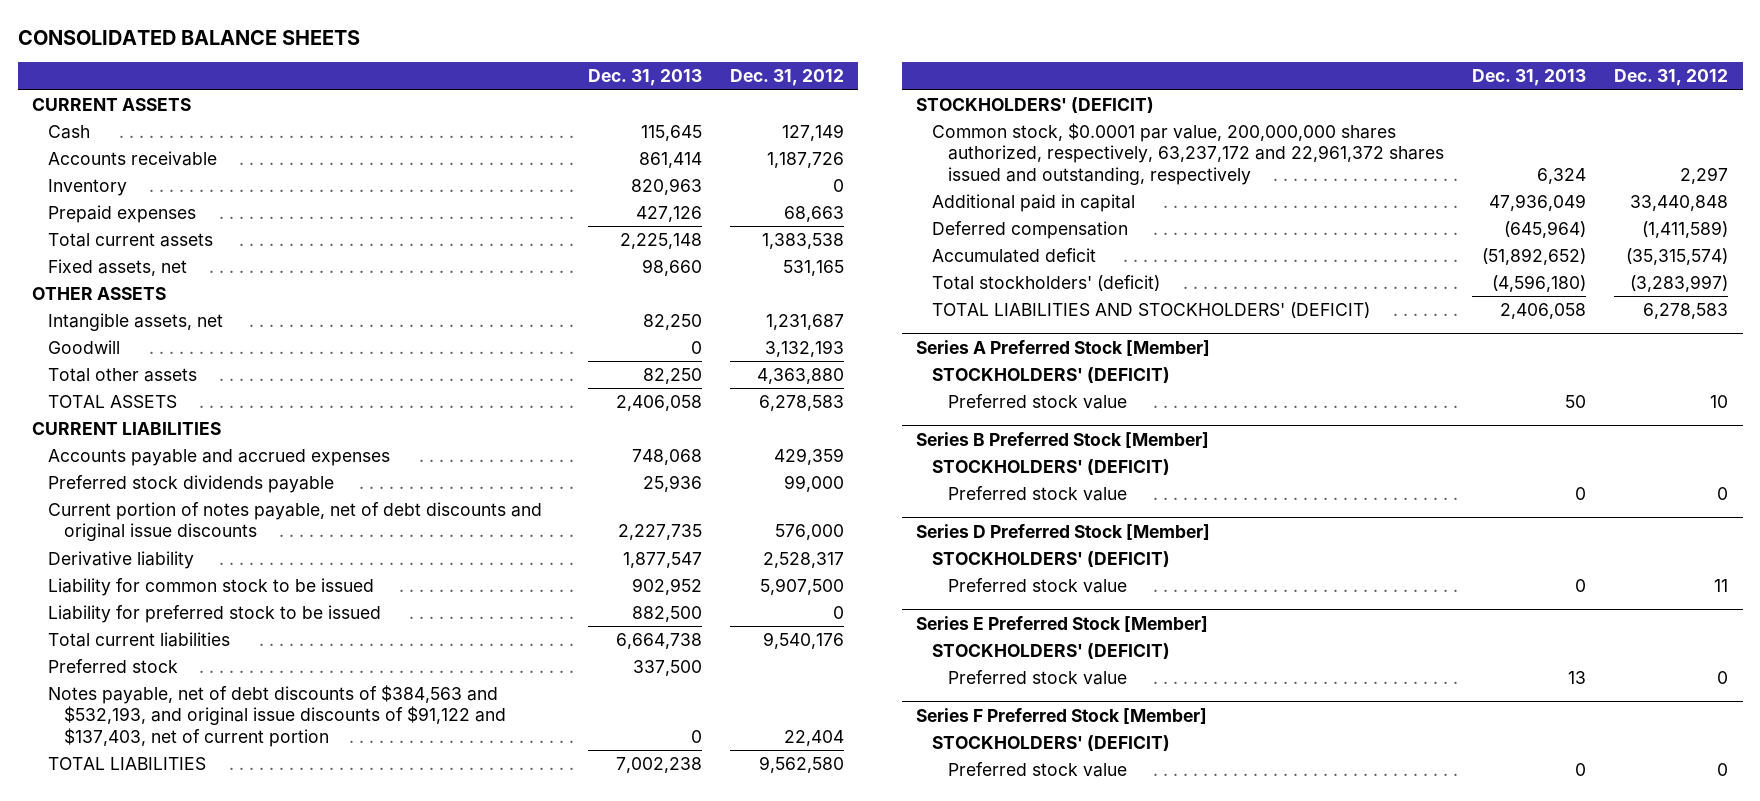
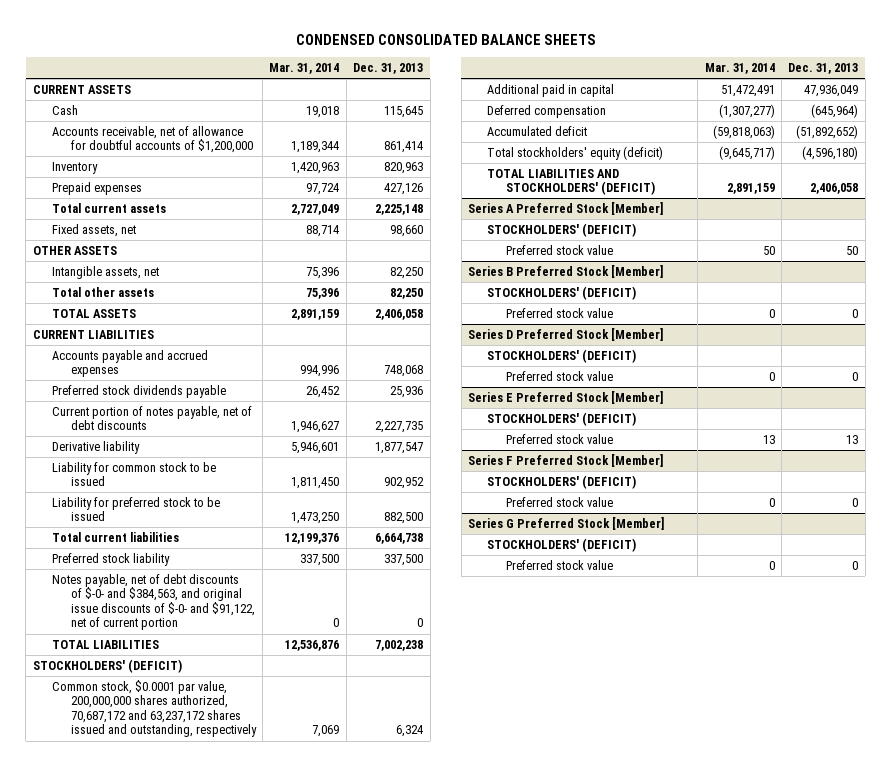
- CONSOLIDATED BALANCE SHEETS
+ CONDENSED CONSOLIDATED BALANCE SHEETS
- | Dec. 31, 2013 | Dec. 31, 2012
+ | Mar. 31, 2014 | Dec. 31, 2013
- Accounts receivable | 861,414 | 1,187,726
+ Accounts receivable, net of allowance for doubtful accounts of $1,200,000 | 1,189,344 | 861,414
- Goodwill | 0 | 3,132,193
- Current portion of notes payable, net of debt discounts and original issue discounts | 2,227,735 | 576,000
+ Current portion of notes payable, net of debt discounts | 1,946,627 | 2,227,735
- Preferred stock | 337,500 |
- Notes payable, net of debt discounts of $384,563 and $532,193, and original issue discounts of $91,122 and $137,403, net of current portion | 0 | 22,404
+ Preferred stock liability | 337,500 | 337,500
+ Notes payable, net of debt discounts of $-0- and $384,563, and original issue discounts of $-0- and $91,122, net of current portion | 0 | 0
- Common stock, $0.0001 par value, 200,000,000 shares authorized, respectively, 63,237,172 and 22,961,372 shares issued and outstanding, respectively | 6,324 | 2,297
+ Common stock, $0.0001 par value, 200,000,000 shares authorized, 70,687,172 and 63,237,172 shares issued and outstanding, respectively | 7,069 | 6,324
- Total stockholders' (deficit) | (4,596,180) | (3,283,997)
+ Total stockholders' equity (deficit) | (9,645,717) | (4,596,180)
+ Series G Preferred Stock [Member]
+ STOCKHOLDERS' (DEFICIT)
+ Preferred stock value | 0 | 0

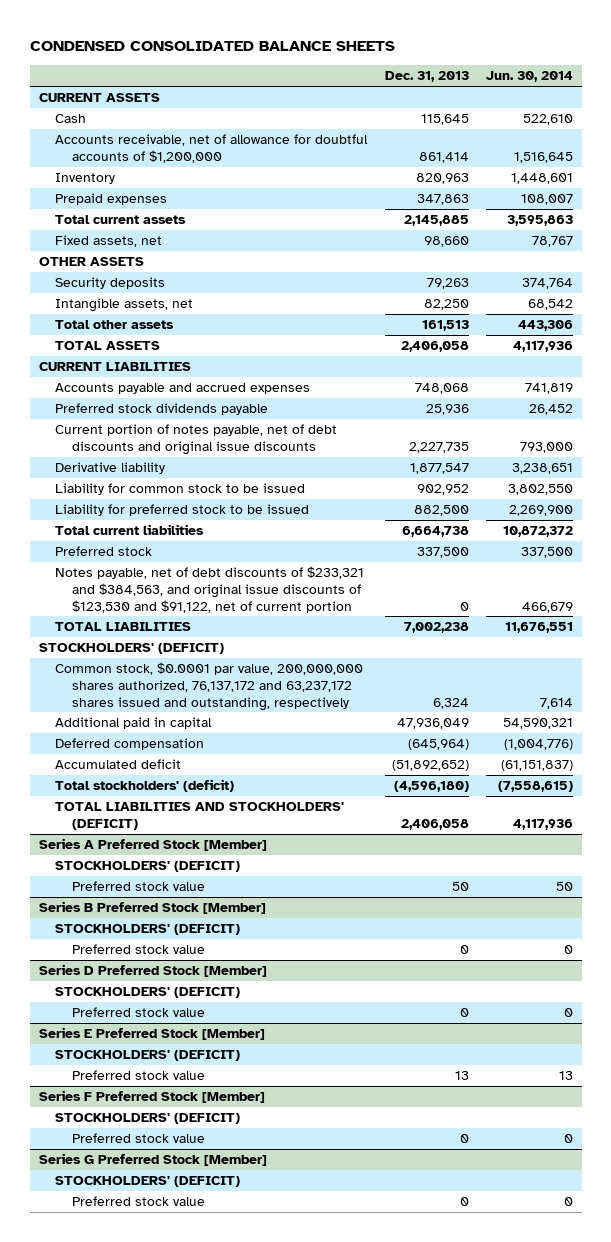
- | Mar. 31, 2014 | Dec. 31, 2013
+ | Dec. 31, 2013 | Jun. 30, 2014
- Prepaid expenses | 97,724 | 427,126
- Total current assets | 2,727,049 | 2,225,148
+ Prepaid expenses | 347,863 | 108,007
+ Total current assets | 2,145,885 | 3,595,863
+ Security deposits | 79,263 | 374,764
- Total other assets | 75,396 | 82,250
+ Total other assets | 161,513 | 443,306
- Current portion of notes payable, net of debt discounts | 1,946,627 | 2,227,735
+ Current portion of notes payable, net of debt discounts and original issue discounts | 2,227,735 | 793,000
- Preferred stock liability | 337,500 | 337,500
- Notes payable, net of debt discounts of $-0- and $384,563, and original issue discounts of $-0- and $91,122, net of current portion | 0 | 0
+ Preferred stock | 337,500 | 337,500
+ Notes payable, net of debt discounts of $233,321 and $384,563, and original issue discounts of $123,530 and $91,122, net of current portion | 0 | 466,679
- Common stock, $0.0001 par value, 200,000,000 shares authorized, 70,687,172 and 63,237,172 shares issued and outstanding, respectively | 7,069 | 6,324
+ Common stock, $0.0001 par value, 200,000,000 shares authorized, 76,137,172 and 63,237,172 shares issued and outstanding, respectively | 6,324 | 7,614
- Total stockholders' equity (deficit) | (9,645,717) | (4,596,180)
+ Total stockholders' (deficit) | (4,596,180) | (7,558,615)

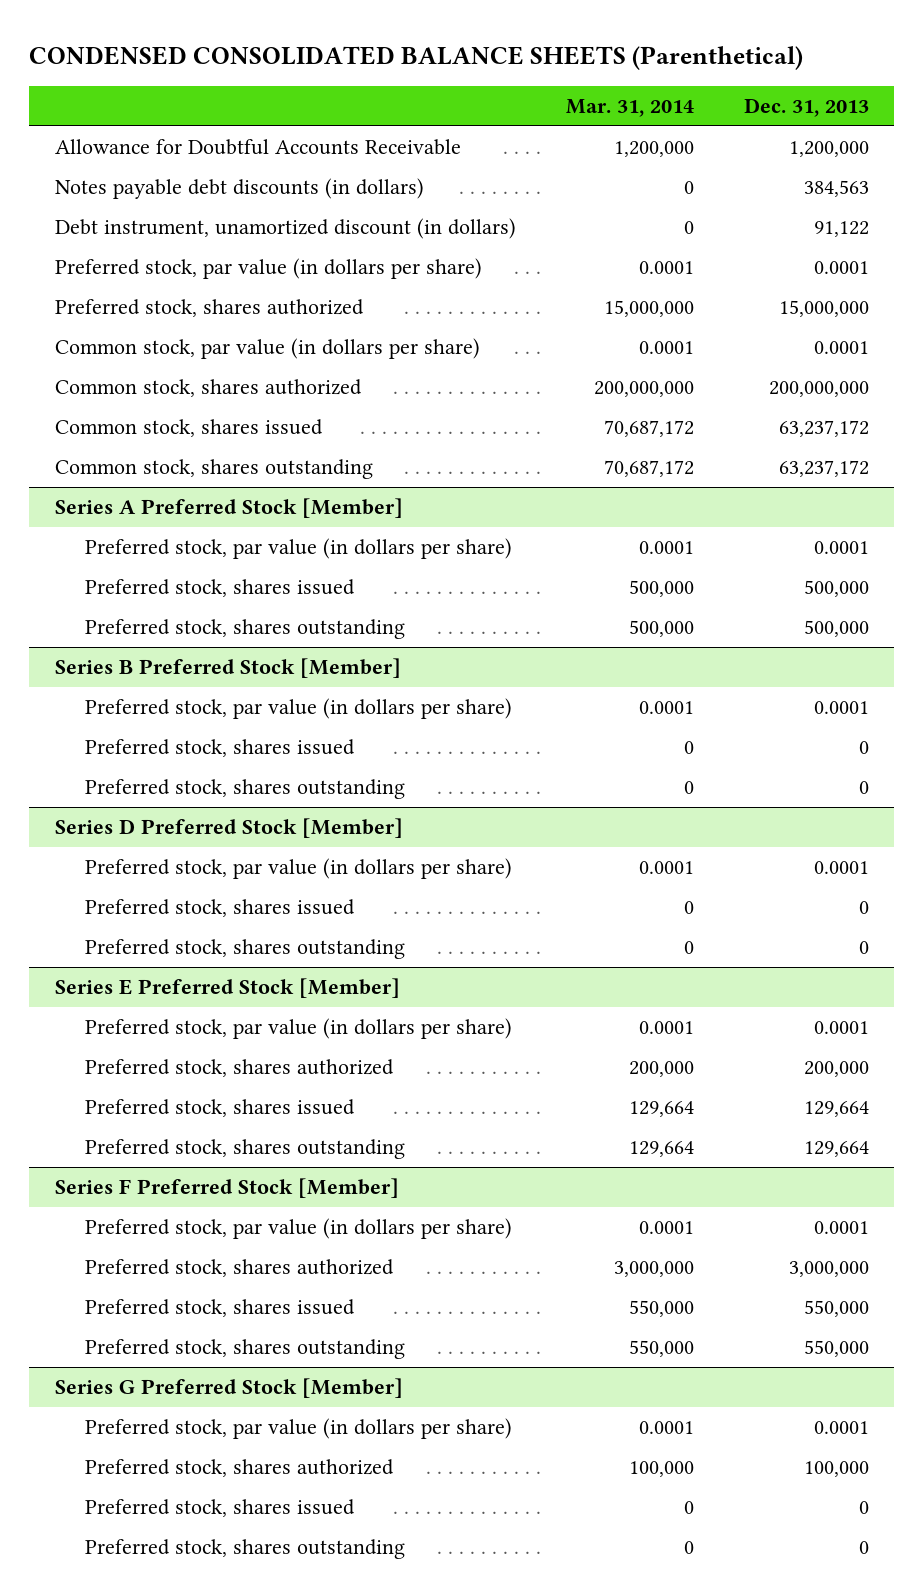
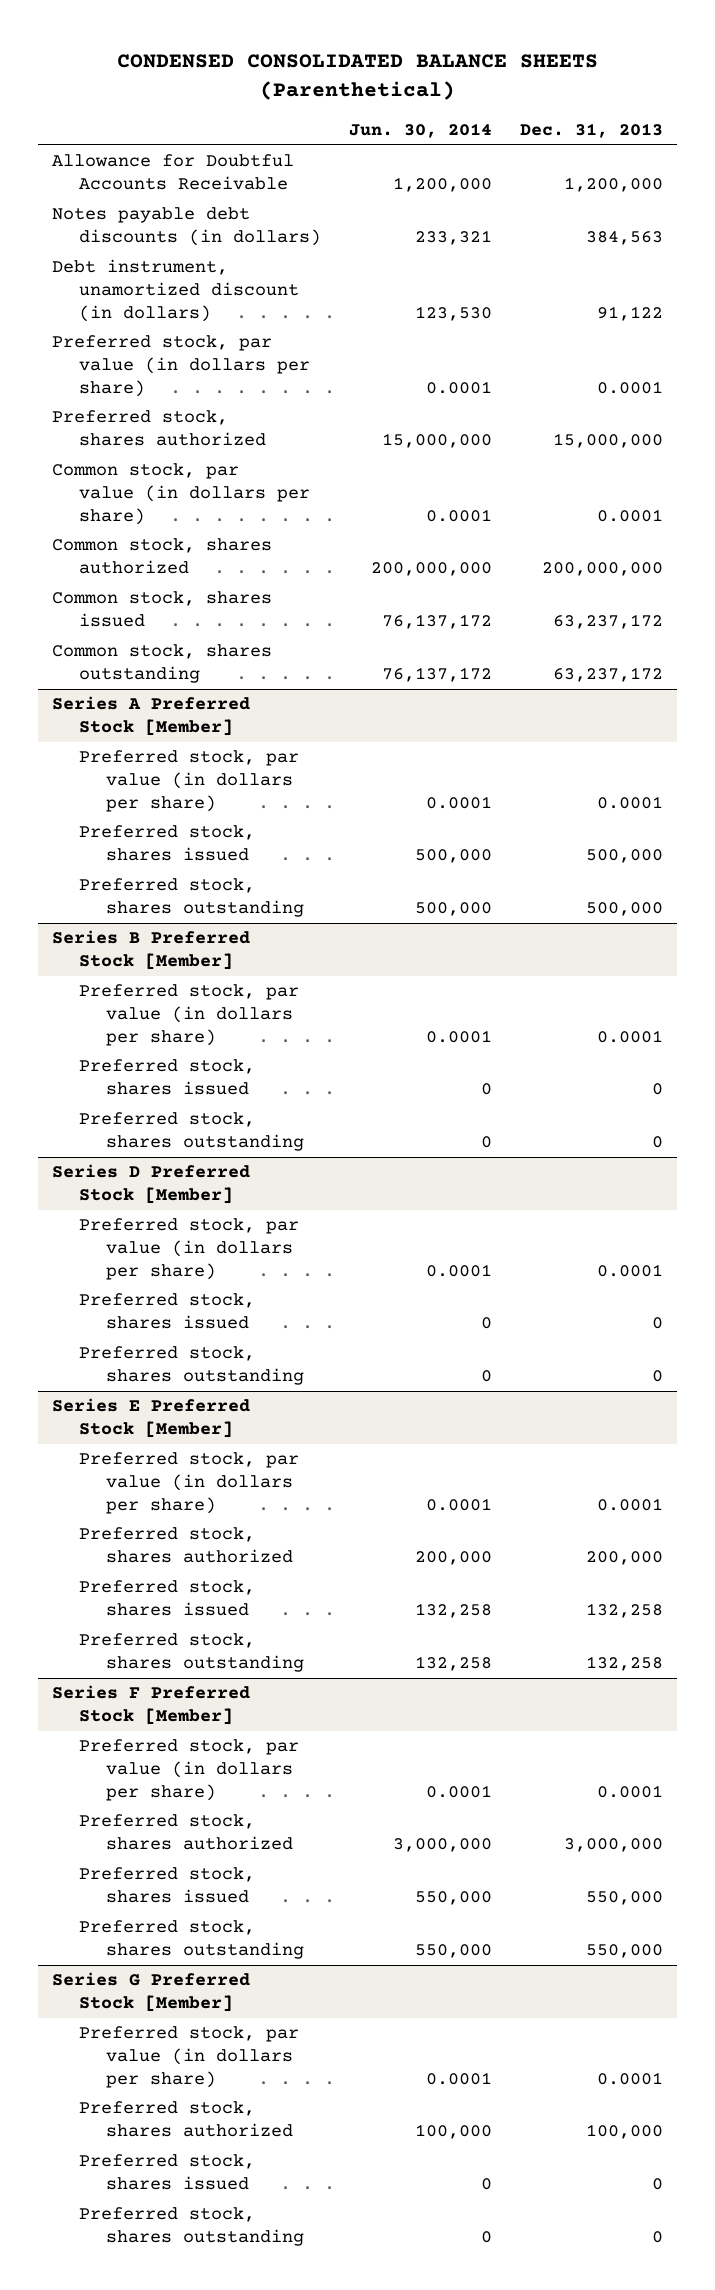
- | Mar. 31, 2014 | Dec. 31, 2013
+ | Jun. 30, 2014 | Dec. 31, 2013
@ Series E Preferred Stock [Member]
- Preferred stock, shares issued | 129,664 | 129,664
- Preferred stock, shares outstanding | 129,664 | 129,664
+ Preferred stock, shares issued | 132,258 | 132,258
+ Preferred stock, shares outstanding | 132,258 | 132,258

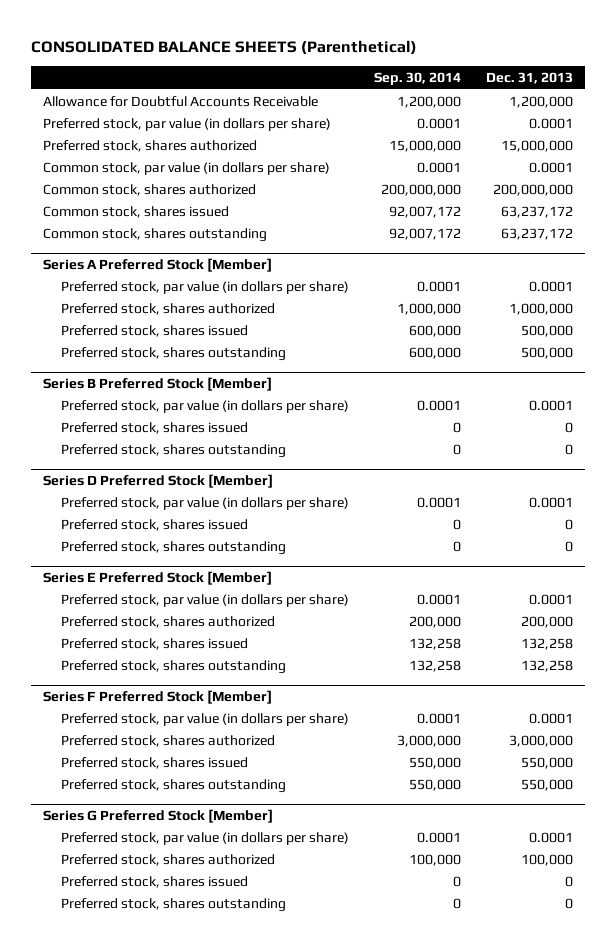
- CONDENSED CONSOLIDATED BALANCE SHEETS (Parenthetical)
+ CONSOLIDATED BALANCE SHEETS (Parenthetical)
- | Jun. 30, 2014 | Dec. 31, 2013
+ | Sep. 30, 2014 | Dec. 31, 2013
- Notes payable debt discounts (in dollars) | 233,321 | 384,563
- Debt instrument, unamortized discount (in dollars) | 123,530 | 91,122
@ Series A Preferred Stock [Member]
+ Preferred stock, shares authorized | 1,000,000 | 1,000,000

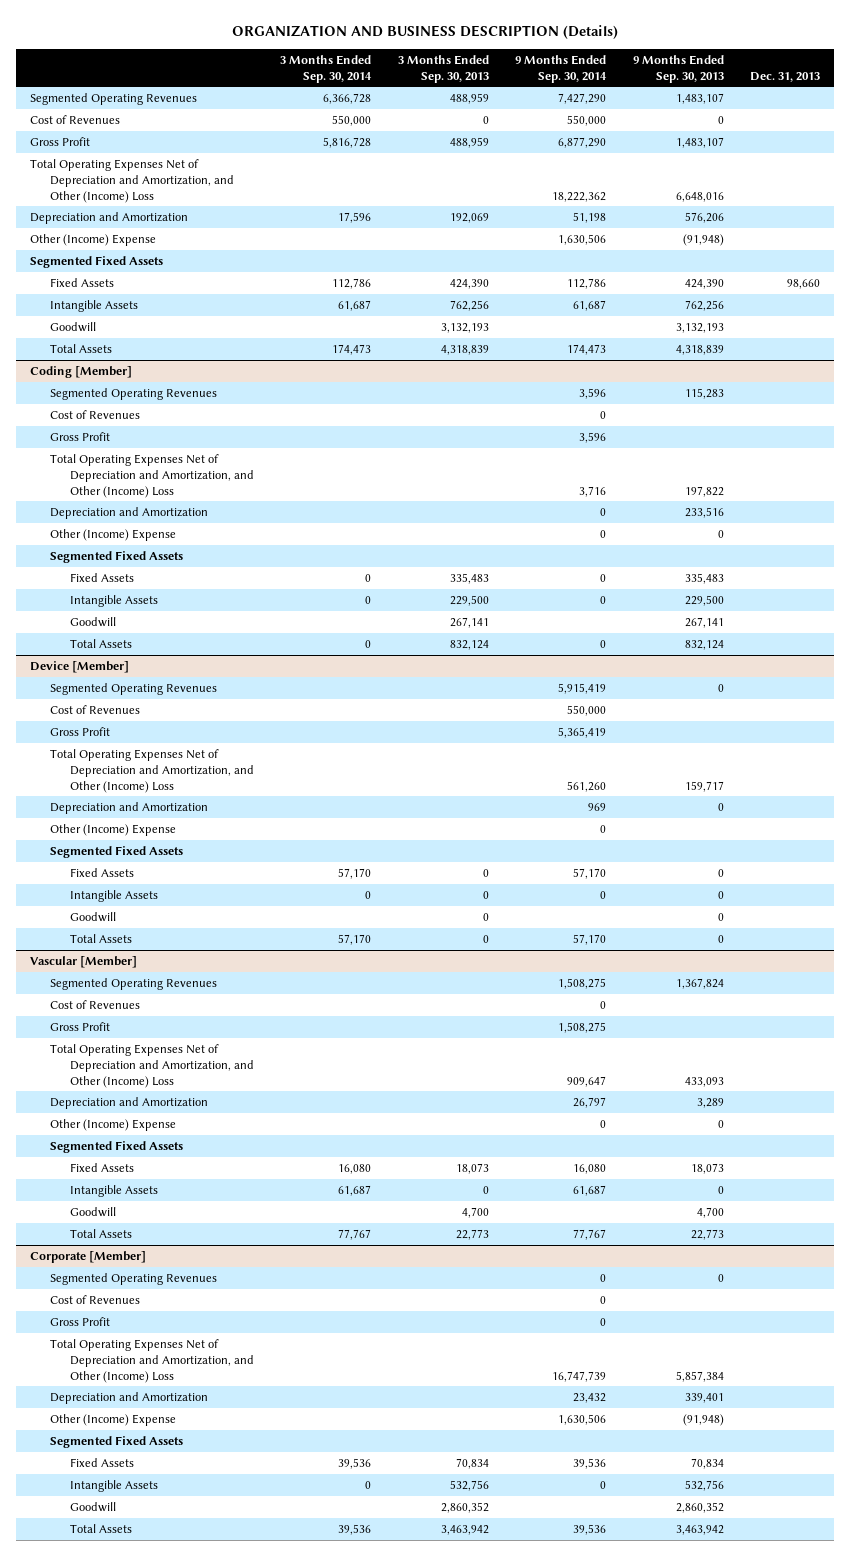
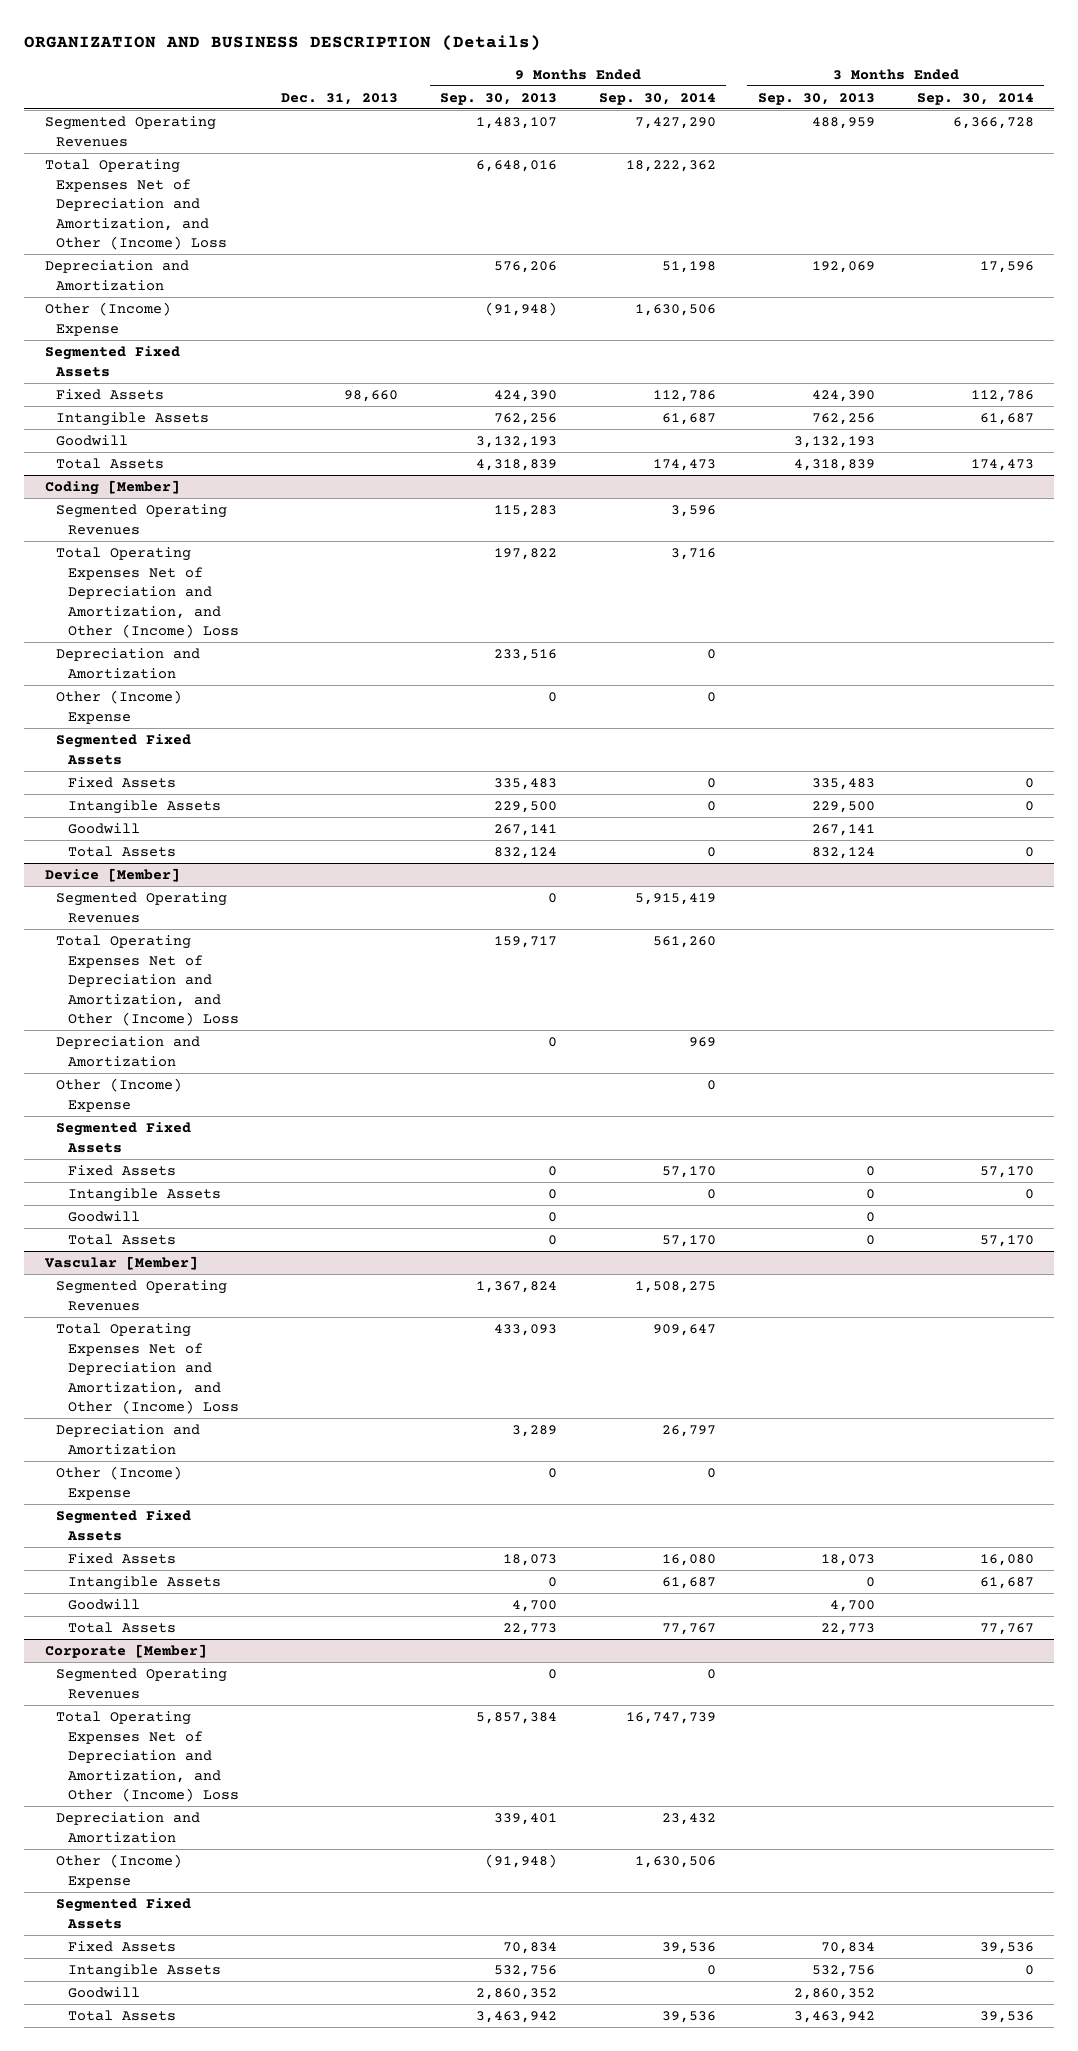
- | 3 Months Ended Sep. 30, 2014 | 3 Months Ended Sep. 30, 2013 | 9 Months Ended Sep. 30, 2014 | 9 Months Ended Sep. 30, 2013 | Dec. 31, 2013
+ | Dec. 31, 2013 | 9 Months Ended Sep. 30, 2013 | 9 Months Ended Sep. 30, 2014 | 3 Months Ended Sep. 30, 2013 | 3 Months Ended Sep. 30, 2014
- Cost of Revenues | 550,000 | 0 | 550,000 | 0 |
- Gross Profit | 5,816,728 | 488,959 | 6,877,290 | 1,483,107 |
@ Coding [Member]
- Cost of Revenues | | | 0 | |
- Gross Profit | | | 3,596 | |
@ Device [Member]
- Cost of Revenues | | | 550,000 | |
- Gross Profit | | | 5,365,419 | |
@ Vascular [Member]
- Cost of Revenues | | | 0 | |
- Gross Profit | | | 1,508,275 | |
@ Corporate [Member]
- Cost of Revenues | | | 0 | |
- Gross Profit | | | 0 | |

